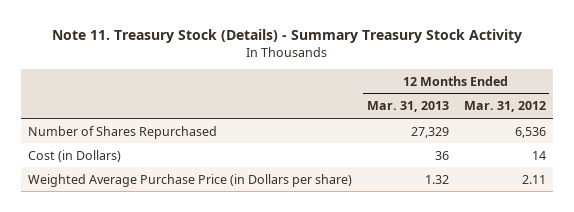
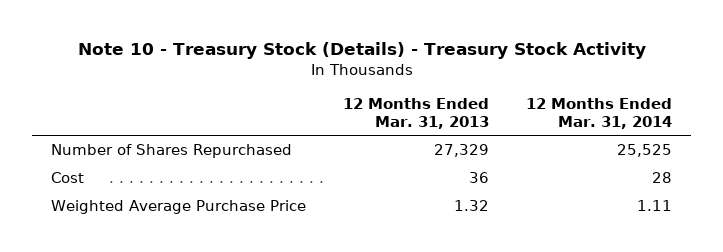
- Note 11. Treasury Stock (Details) - Summary Treasury Stock Activity
+ Note 10 - Treasury Stock (Details) - Treasury Stock Activity
- | 12 Months Ended Mar. 31, 2013 | 12 Months Ended Mar. 31, 2012
+ | 12 Months Ended Mar. 31, 2013 | 12 Months Ended Mar. 31, 2014
- Cost (in Dollars) | 36 | 14
- Weighted Average Purchase Price (in Dollars per share) | 1.32 | 2.11
+ Cost | 36 | 28
+ Weighted Average Purchase Price | 1.32 | 1.11

